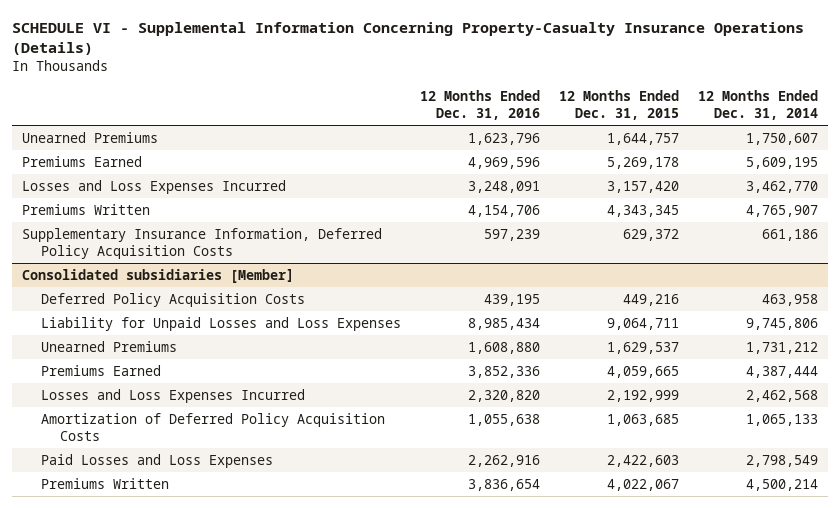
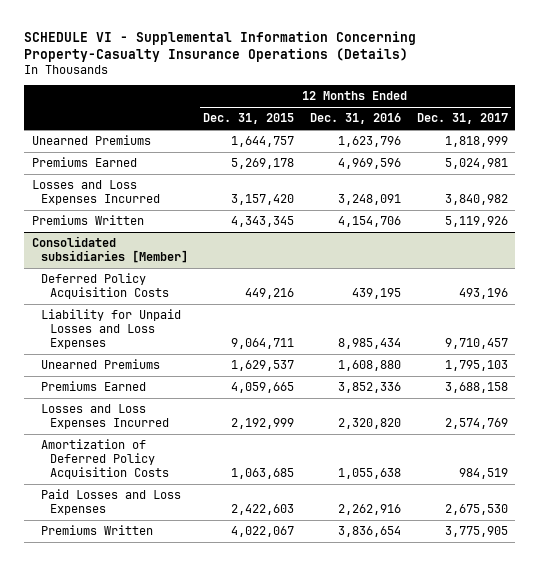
- | 12 Months Ended Dec. 31, 2016 | 12 Months Ended Dec. 31, 2015 | 12 Months Ended Dec. 31, 2014
+ | 12 Months Ended Dec. 31, 2015 | 12 Months Ended Dec. 31, 2016 | 12 Months Ended Dec. 31, 2017
- Supplementary Insurance Information, Deferred Policy Acquisition Costs | 597,239 | 629,372 | 661,186

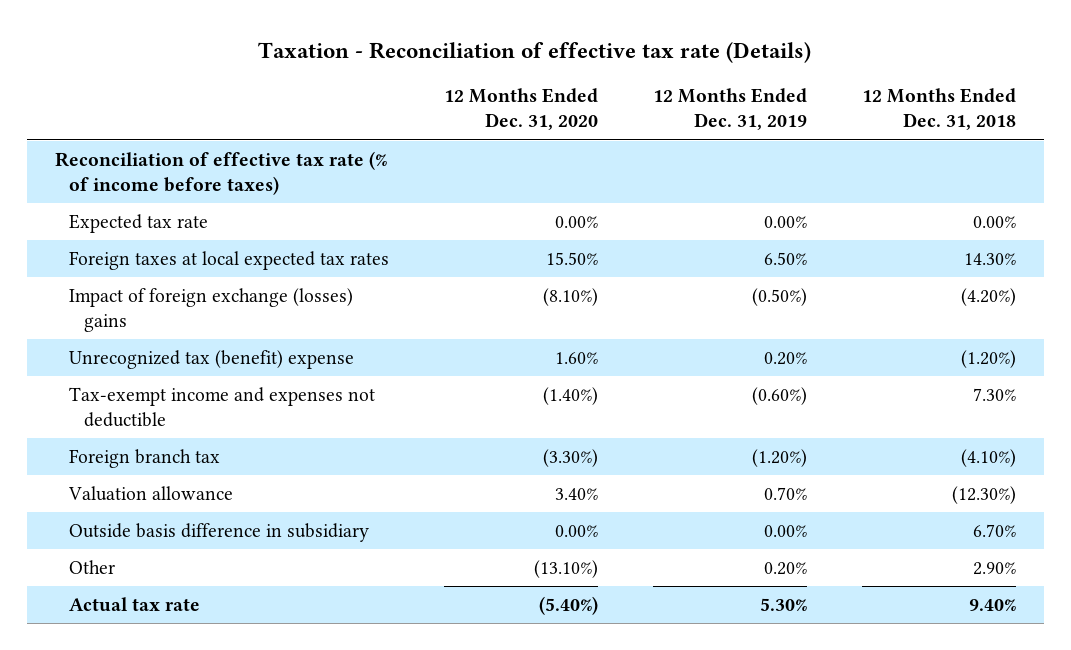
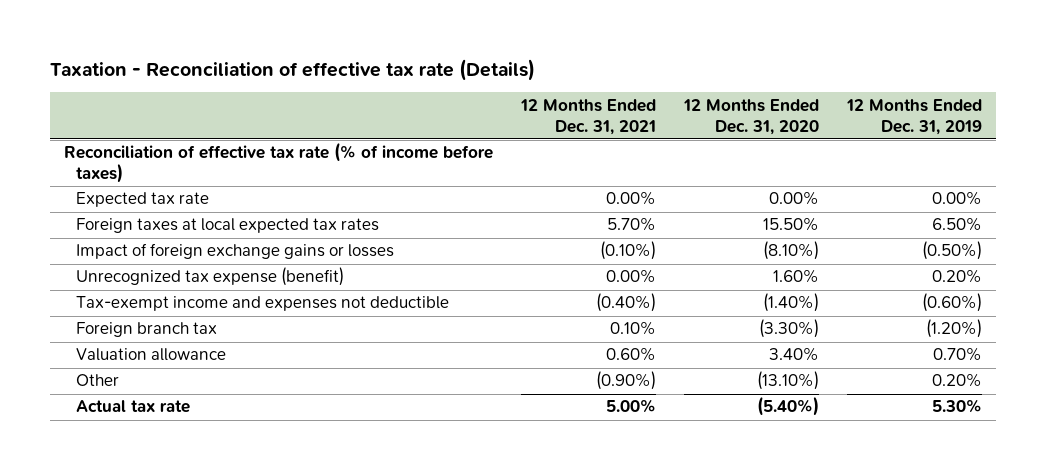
- | 12 Months Ended Dec. 31, 2020 | 12 Months Ended Dec. 31, 2019 | 12 Months Ended Dec. 31, 2018
+ | 12 Months Ended Dec. 31, 2021 | 12 Months Ended Dec. 31, 2020 | 12 Months Ended Dec. 31, 2019
- Impact of foreign exchange (losses) gains | (8.10%) | (0.50%) | (4.20%)
- Unrecognized tax (benefit) expense | 1.60% | 0.20% | (1.20%)
+ Impact of foreign exchange gains or losses | (0.10%) | (8.10%) | (0.50%)
+ Unrecognized tax expense (benefit) | 0.00% | 1.60% | 0.20%
- Outside basis difference in subsidiary | 0.00% | 0.00% | 6.70%

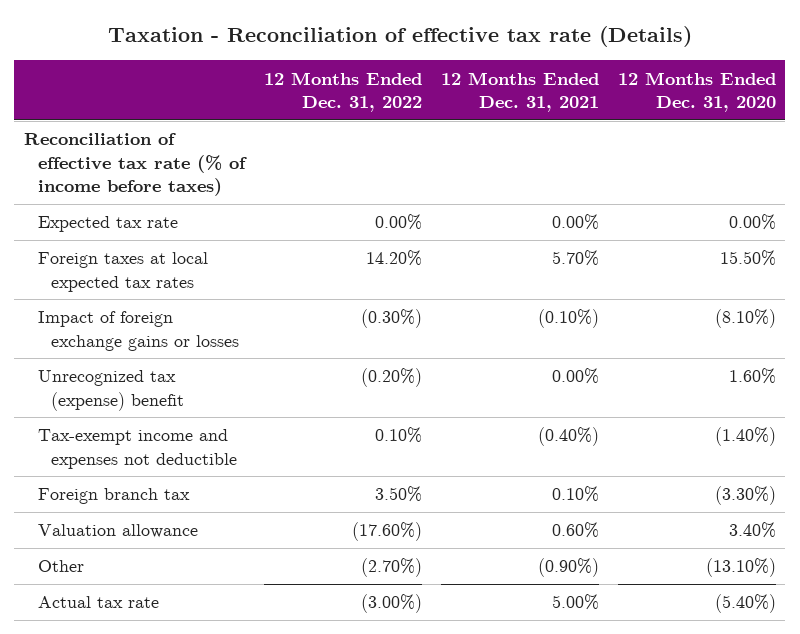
- | 12 Months Ended Dec. 31, 2021 | 12 Months Ended Dec. 31, 2020 | 12 Months Ended Dec. 31, 2019
+ | 12 Months Ended Dec. 31, 2022 | 12 Months Ended Dec. 31, 2021 | 12 Months Ended Dec. 31, 2020
- Unrecognized tax expense (benefit) | 0.00% | 1.60% | 0.20%
+ Unrecognized tax (expense) benefit | (0.20%) | 0.00% | 1.60%

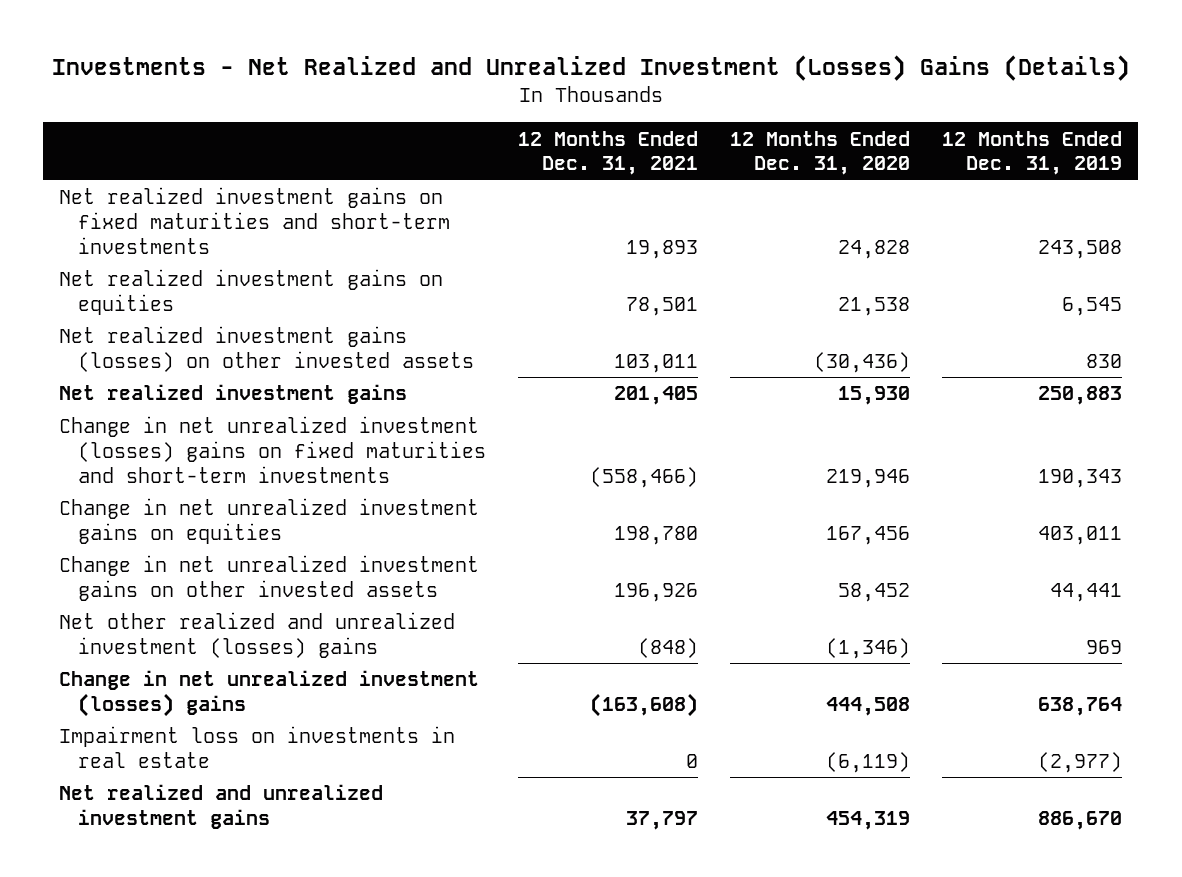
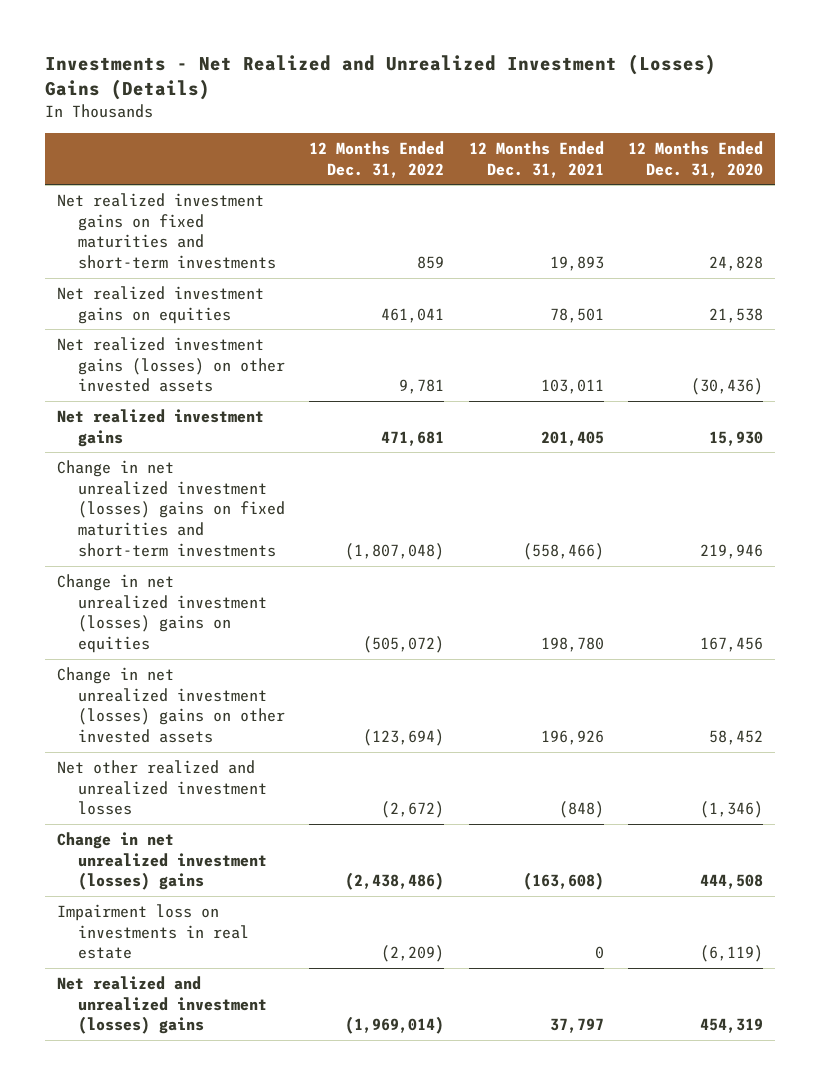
- | 12 Months Ended Dec. 31, 2021 | 12 Months Ended Dec. 31, 2020 | 12 Months Ended Dec. 31, 2019
+ | 12 Months Ended Dec. 31, 2022 | 12 Months Ended Dec. 31, 2021 | 12 Months Ended Dec. 31, 2020
- Change in net unrealized investment gains on equities | 198,780 | 167,456 | 403,011
- Change in net unrealized investment gains on other invested assets | 196,926 | 58,452 | 44,441
- Net other realized and unrealized investment (losses) gains | (848) | (1,346) | 969
+ Change in net unrealized investment (losses) gains on equities | (505,072) | 198,780 | 167,456
+ Change in net unrealized investment (losses) gains on other invested assets | (123,694) | 196,926 | 58,452
+ Net other realized and unrealized investment losses | (2,672) | (848) | (1,346)
- Net realized and unrealized investment gains | 37,797 | 454,319 | 886,670
+ Net realized and unrealized investment (losses) gains | (1,969,014) | 37,797 | 454,319

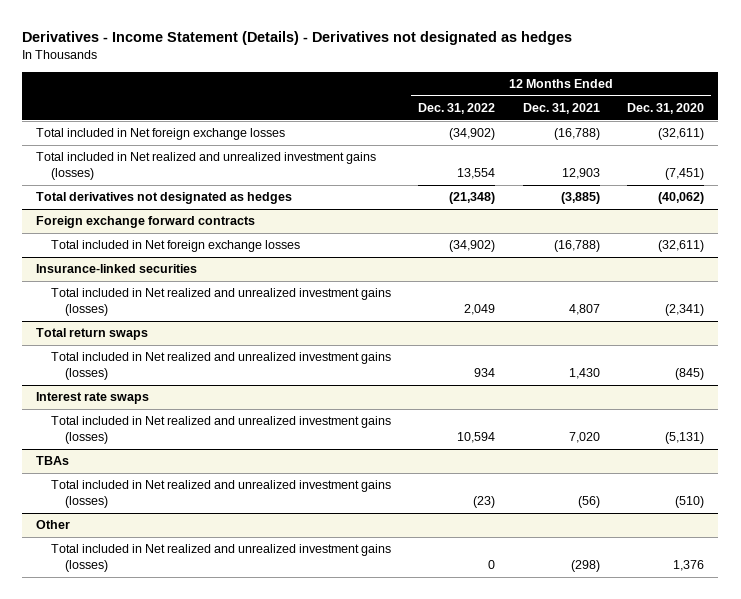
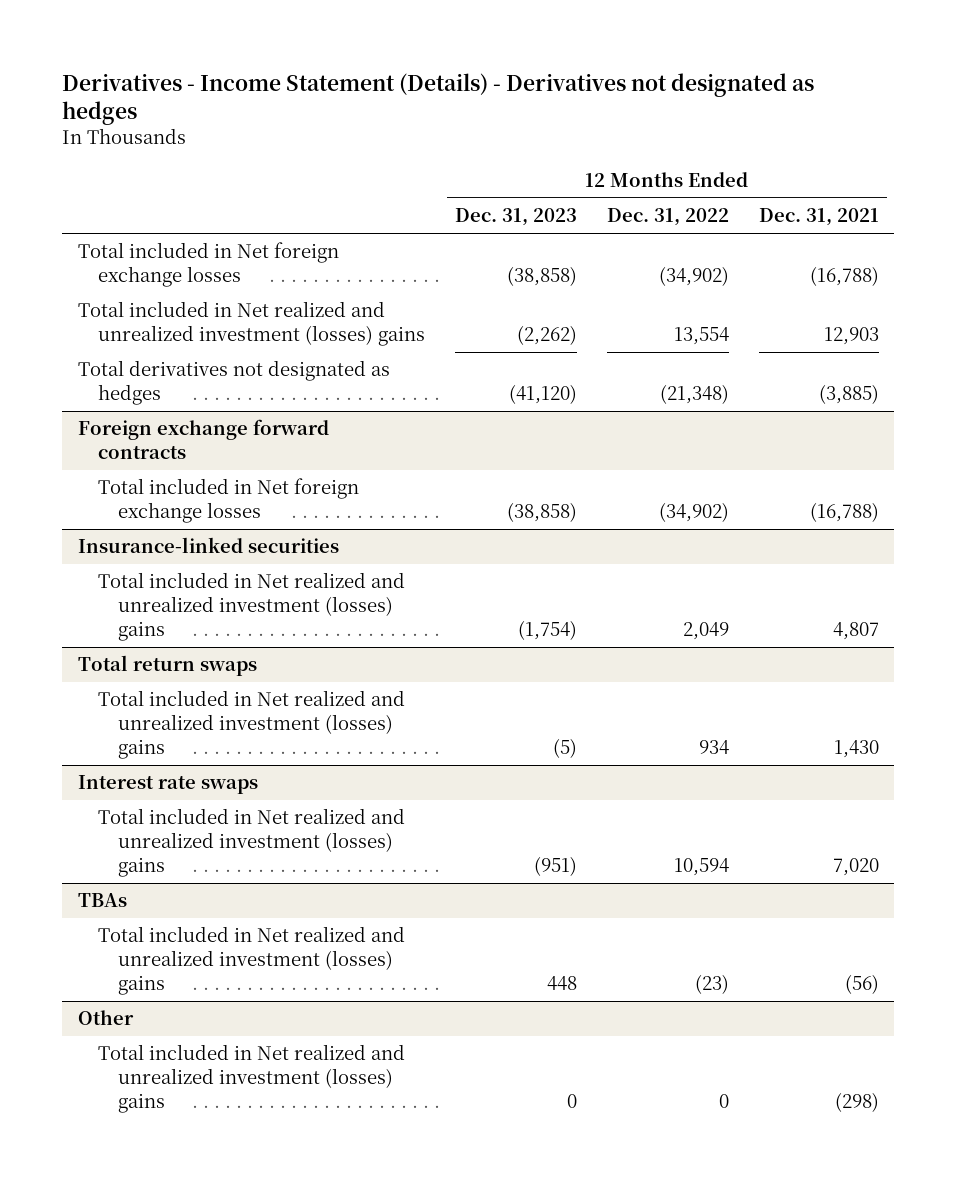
- | 12 Months Ended Dec. 31, 2022 | 12 Months Ended Dec. 31, 2021 | 12 Months Ended Dec. 31, 2020
+ | 12 Months Ended Dec. 31, 2023 | 12 Months Ended Dec. 31, 2022 | 12 Months Ended Dec. 31, 2021
- Total included in Net realized and unrealized investment gains (losses) | 13,554 | 12,903 | (7,451)
+ Total included in Net realized and unrealized investment (losses) gains | (2,262) | 13,554 | 12,903
@ Insurance-linked securities
- Total included in Net realized and unrealized investment gains (losses) | 2,049 | 4,807 | (2,341)
+ Total included in Net realized and unrealized investment (losses) gains | (1,754) | 2,049 | 4,807
@ Total return swaps
- Total included in Net realized and unrealized investment gains (losses) | 934 | 1,430 | (845)
+ Total included in Net realized and unrealized investment (losses) gains | (5) | 934 | 1,430
@ Interest rate swaps
- Total included in Net realized and unrealized investment gains (losses) | 10,594 | 7,020 | (5,131)
+ Total included in Net realized and unrealized investment (losses) gains | (951) | 10,594 | 7,020
@ TBAs
- Total included in Net realized and unrealized investment gains (losses) | (23) | (56) | (510)
+ Total included in Net realized and unrealized investment (losses) gains | 448 | (23) | (56)
@ Other
- Total included in Net realized and unrealized investment gains (losses) | 0 | (298) | 1,376
+ Total included in Net realized and unrealized investment (losses) gains | 0 | 0 | (298)

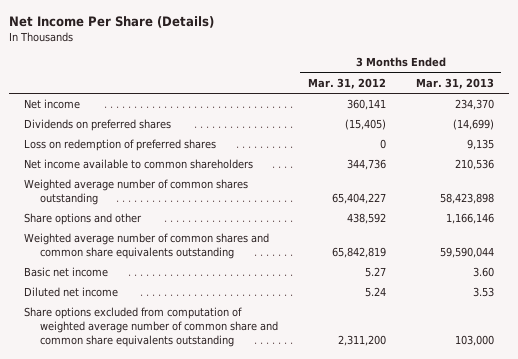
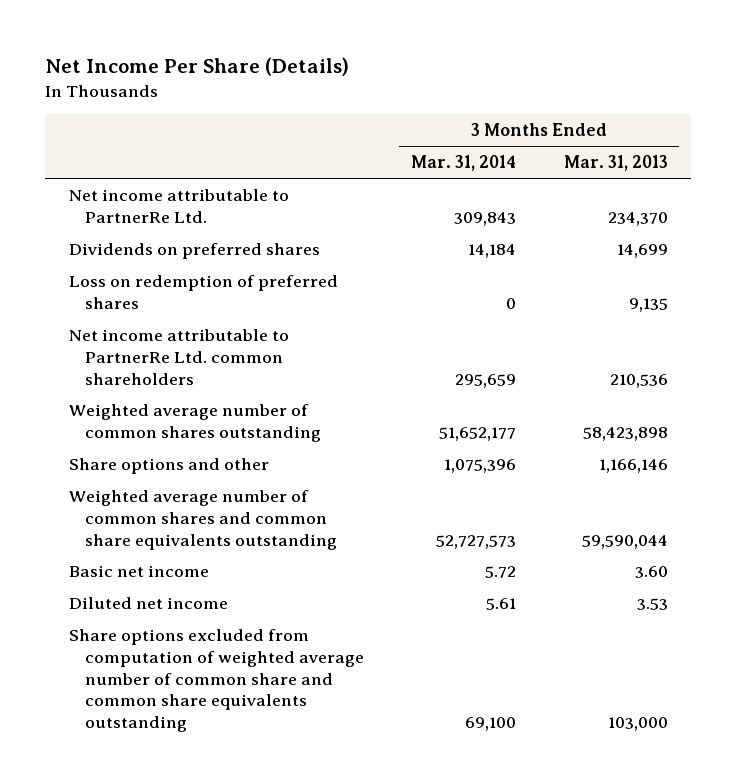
- | 3 Months Ended Mar. 31, 2012 | 3 Months Ended Mar. 31, 2013
+ | 3 Months Ended Mar. 31, 2014 | 3 Months Ended Mar. 31, 2013
- Net income | 360,141 | 234,370
- Dividends on preferred shares | (15,405) | (14,699)
+ Net income attributable to PartnerRe Ltd. | 309,843 | 234,370
+ Dividends on preferred shares | 14,184 | 14,699
- Net income available to common shareholders | 344,736 | 210,536
+ Net income attributable to PartnerRe Ltd. common shareholders | 295,659 | 210,536

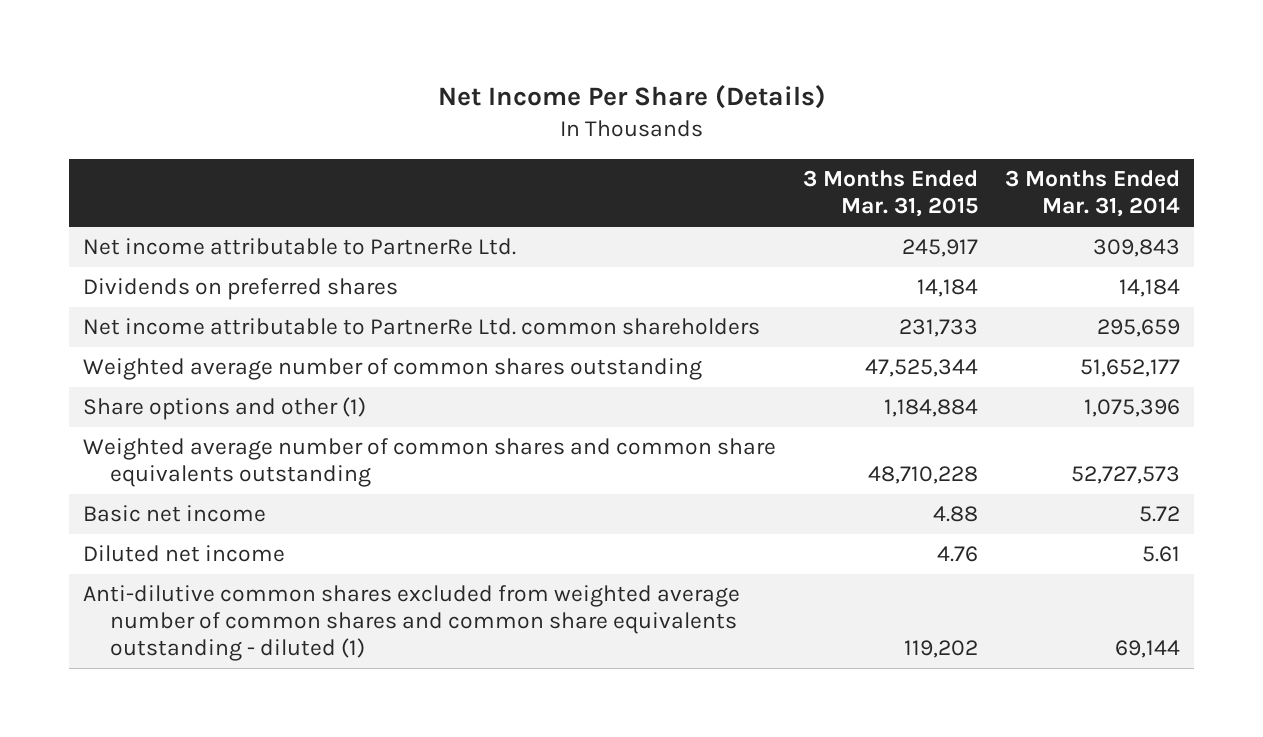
- | 3 Months Ended Mar. 31, 2014 | 3 Months Ended Mar. 31, 2013
+ | 3 Months Ended Mar. 31, 2015 | 3 Months Ended Mar. 31, 2014
- Loss on redemption of preferred shares | 0 | 9,135
- Share options and other | 1,075,396 | 1,166,146
+ Share options and other (1) | 1,184,884 | 1,075,396
- Share options excluded from computation of weighted average number of common share and common share equivalents outstanding | 69,100 | 103,000
+ Anti-dilutive common shares excluded from weighted average number of common shares and common share equivalents outstanding - diluted (1) | 119,202 | 69,144

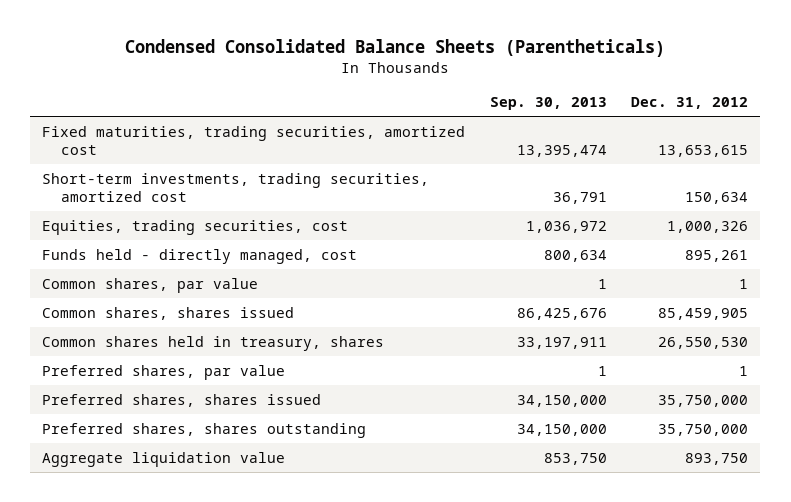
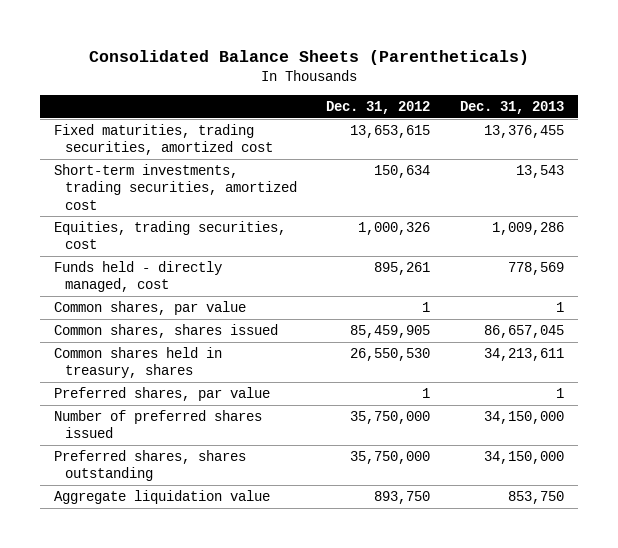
- Condensed Consolidated Balance Sheets (Parentheticals)
+ Consolidated Balance Sheets (Parentheticals)
- | Sep. 30, 2013 | Dec. 31, 2012
+ | Dec. 31, 2012 | Dec. 31, 2013
- Preferred shares, shares issued | 34,150,000 | 35,750,000
+ Number of preferred shares issued | 35,750,000 | 34,150,000

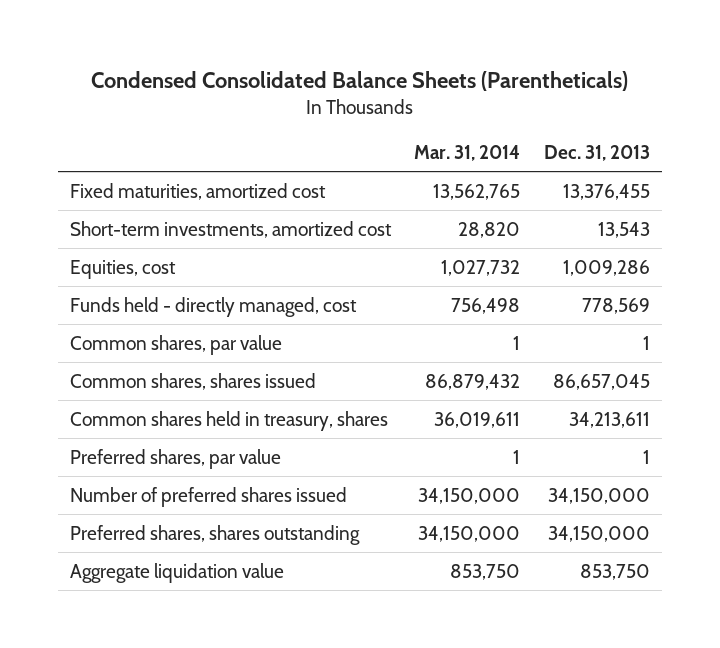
- Consolidated Balance Sheets (Parentheticals)
+ Condensed Consolidated Balance Sheets (Parentheticals)
- | Dec. 31, 2012 | Dec. 31, 2013
+ | Mar. 31, 2014 | Dec. 31, 2013
- Fixed maturities, trading securities, amortized cost | 13,653,615 | 13,376,455
- Short-term investments, trading securities, amortized cost | 150,634 | 13,543
- Equities, trading securities, cost | 1,000,326 | 1,009,286
+ Fixed maturities, amortized cost | 13,562,765 | 13,376,455
+ Short-term investments, amortized cost | 28,820 | 13,543
+ Equities, cost | 1,027,732 | 1,009,286

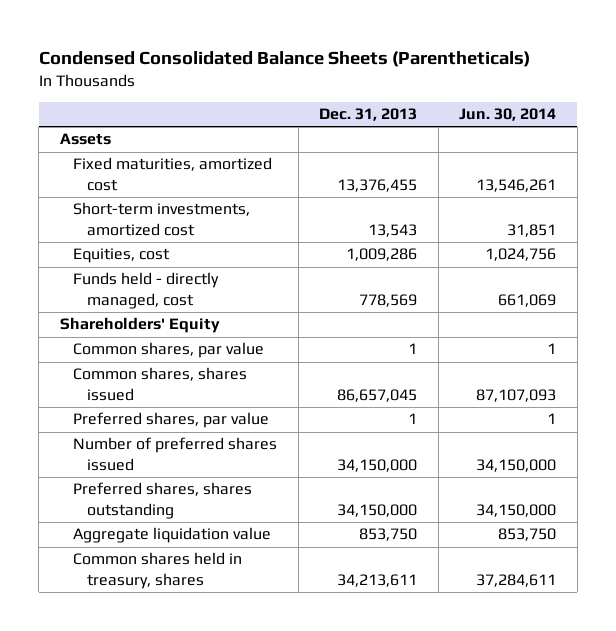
- | Mar. 31, 2014 | Dec. 31, 2013
+ | Dec. 31, 2013 | Jun. 30, 2014
+ Assets
+ Shareholders' Equity
moved down: Common shares held in treasury, shares | 34,213,611 | 37,284,611

